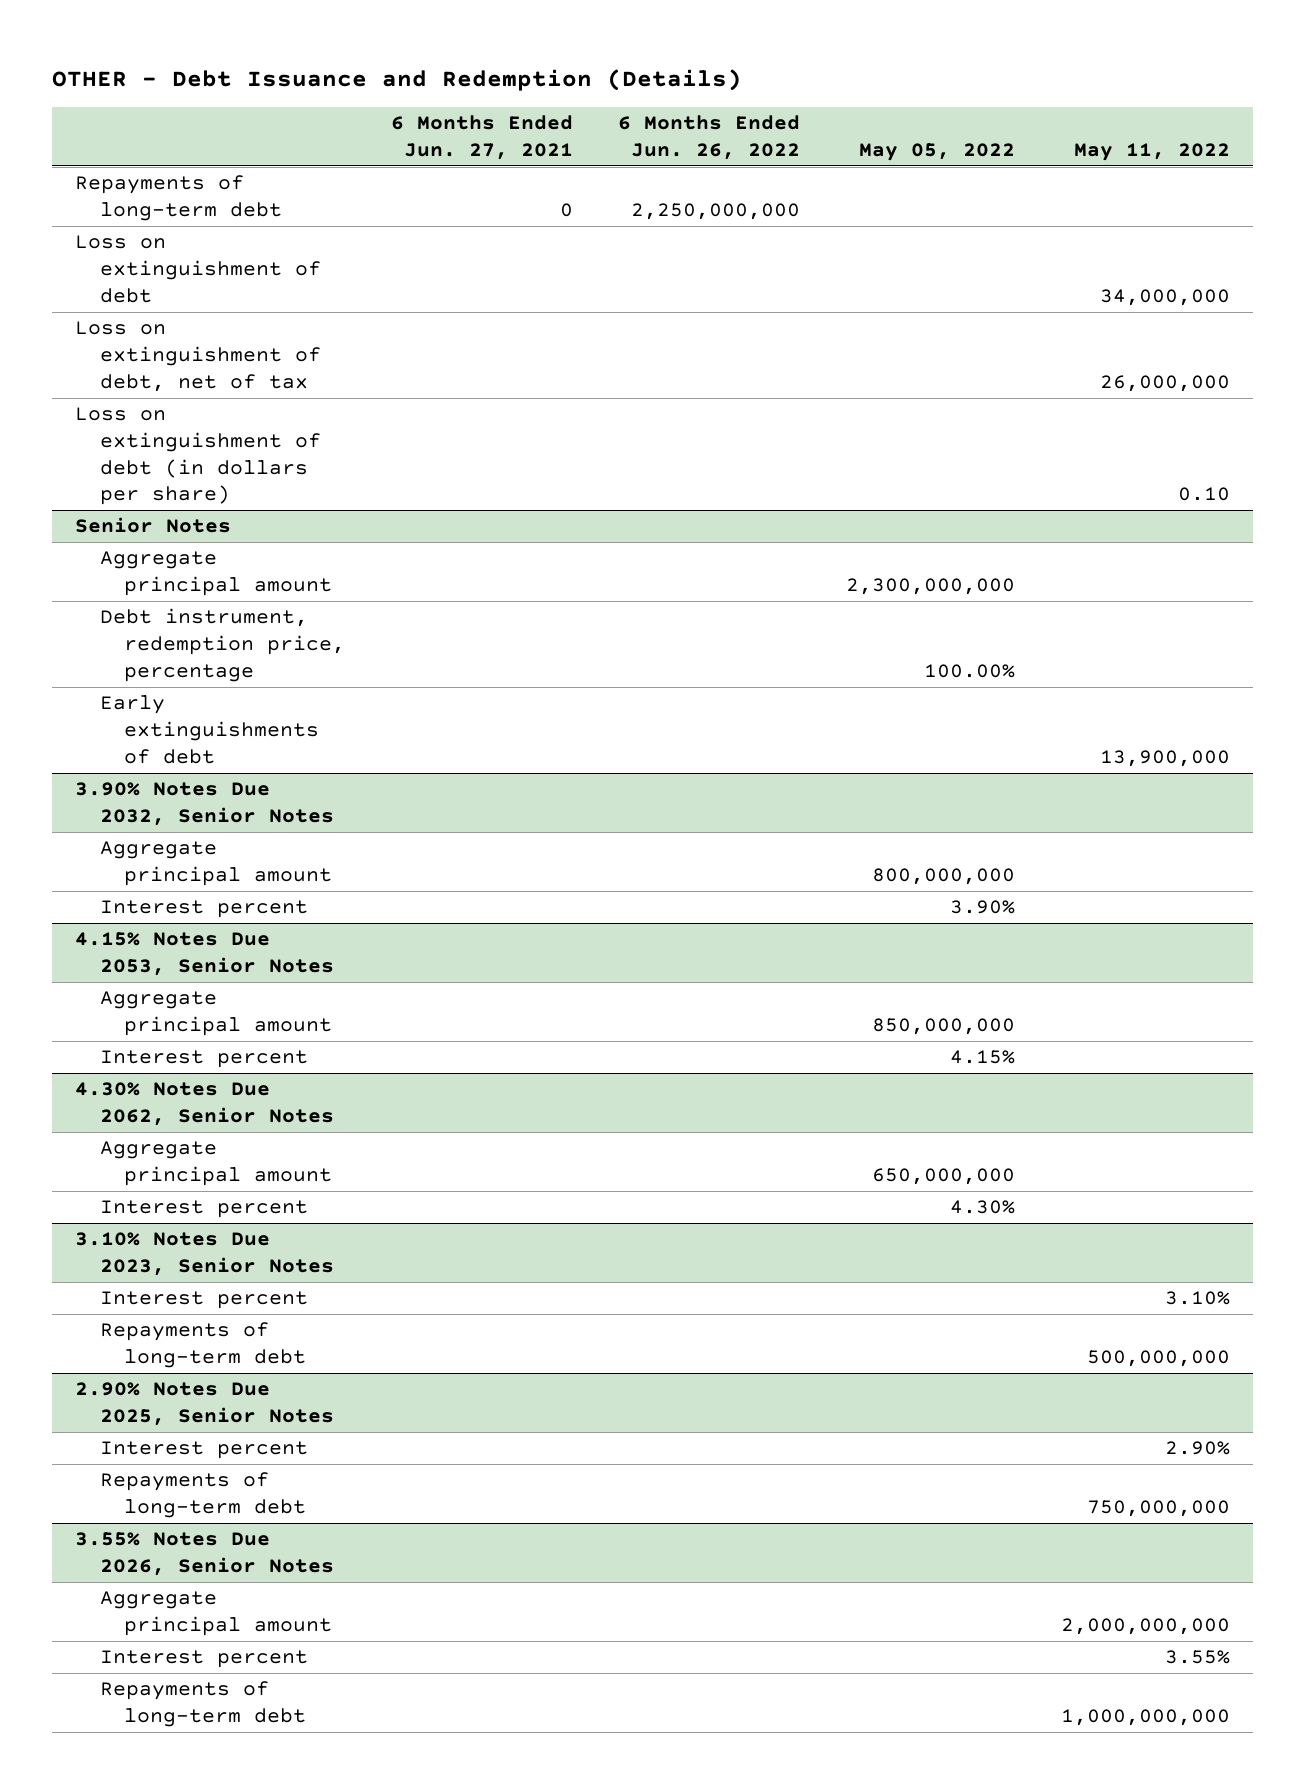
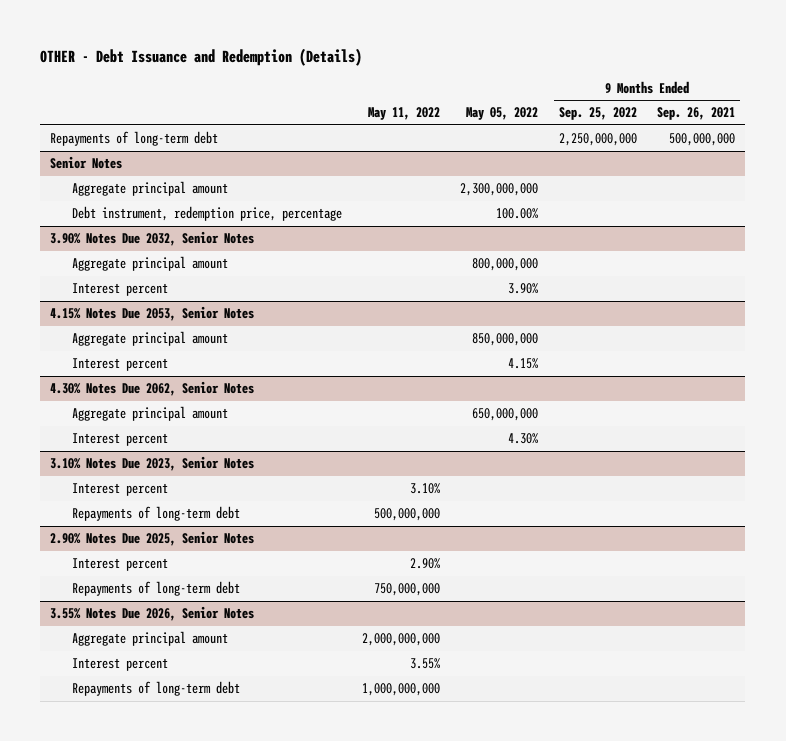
- | 6 Months Ended Jun. 27, 2021 | 6 Months Ended Jun. 26, 2022 | May 05, 2022 | May 11, 2022
+ | May 11, 2022 | May 05, 2022 | 9 Months Ended Sep. 25, 2022 | 9 Months Ended Sep. 26, 2021
- Loss on extinguishment of debt | | | | 34,000,000
- Loss on extinguishment of debt, net of tax | | | | 26,000,000
- Loss on extinguishment of debt (in dollars per share) | | | | 0.10
@ Senior Notes
- Early extinguishments of debt | | | | 13,900,000

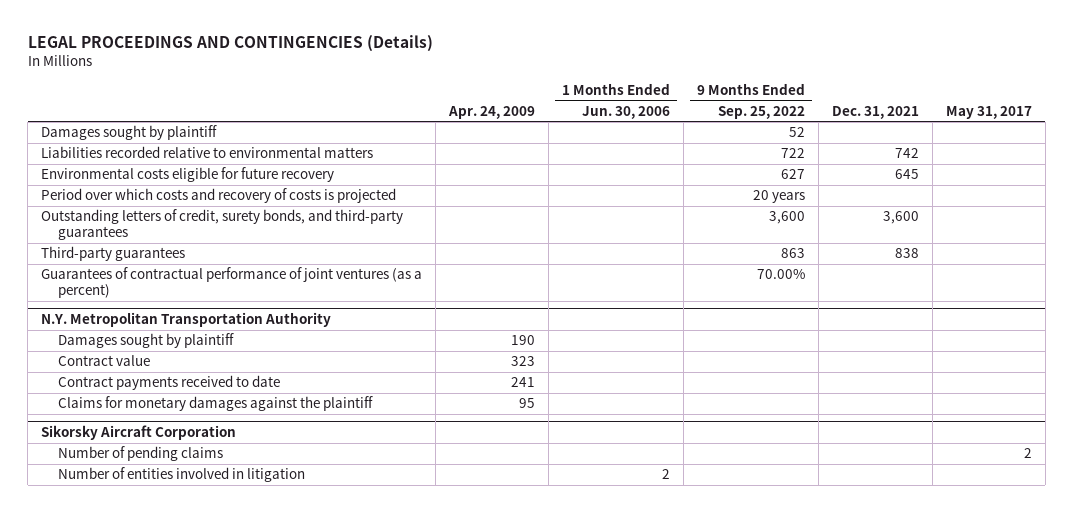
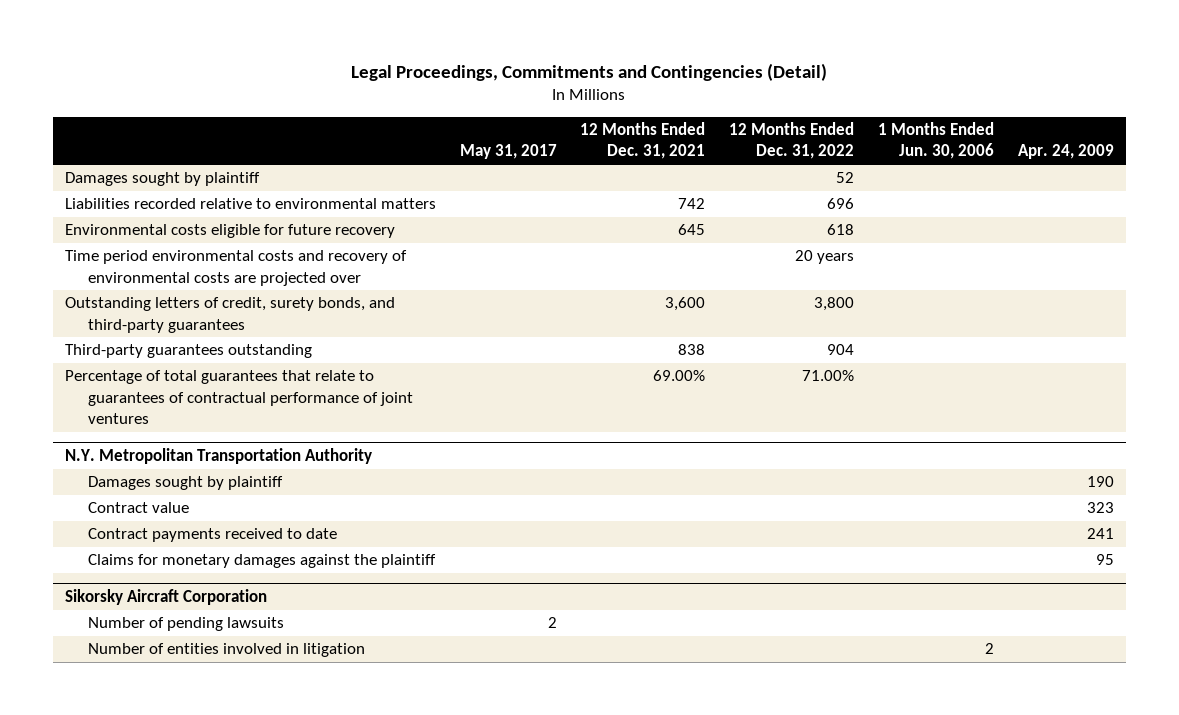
- LEGAL PROCEEDINGS AND CONTINGENCIES (Details)
+ Legal Proceedings, Commitments and Contingencies (Detail)
- | Apr. 24, 2009 | 1 Months Ended Jun. 30, 2006 | 9 Months Ended Sep. 25, 2022 | Dec. 31, 2021 | May 31, 2017
+ | May 31, 2017 | 12 Months Ended Dec. 31, 2021 | 12 Months Ended Dec. 31, 2022 | 1 Months Ended Jun. 30, 2006 | Apr. 24, 2009
- Period over which costs and recovery of costs is projected | | | 20 years | |
+ Time period environmental costs and recovery of environmental costs are projected over | | | 20 years | |
- Third-party guarantees | | | 863 | 838 |
- Guarantees of contractual performance of joint ventures (as a percent) | | | 70.00% | |
+ Third-party guarantees outstanding | | 838 | 904 | |
+ Percentage of total guarantees that relate to guarantees of contractual performance of joint ventures | | 69.00% | 71.00% | |
@ Sikorsky Aircraft Corporation
- Number of pending claims | | | | | 2
+ Number of pending lawsuits | 2 | | | |

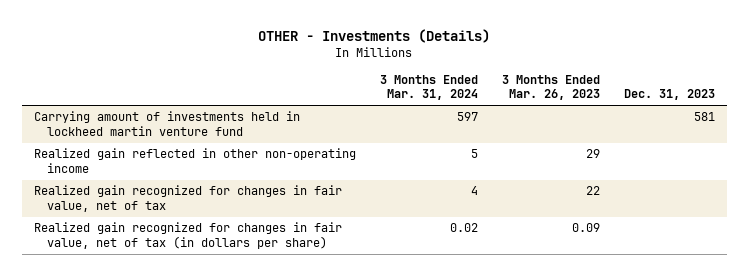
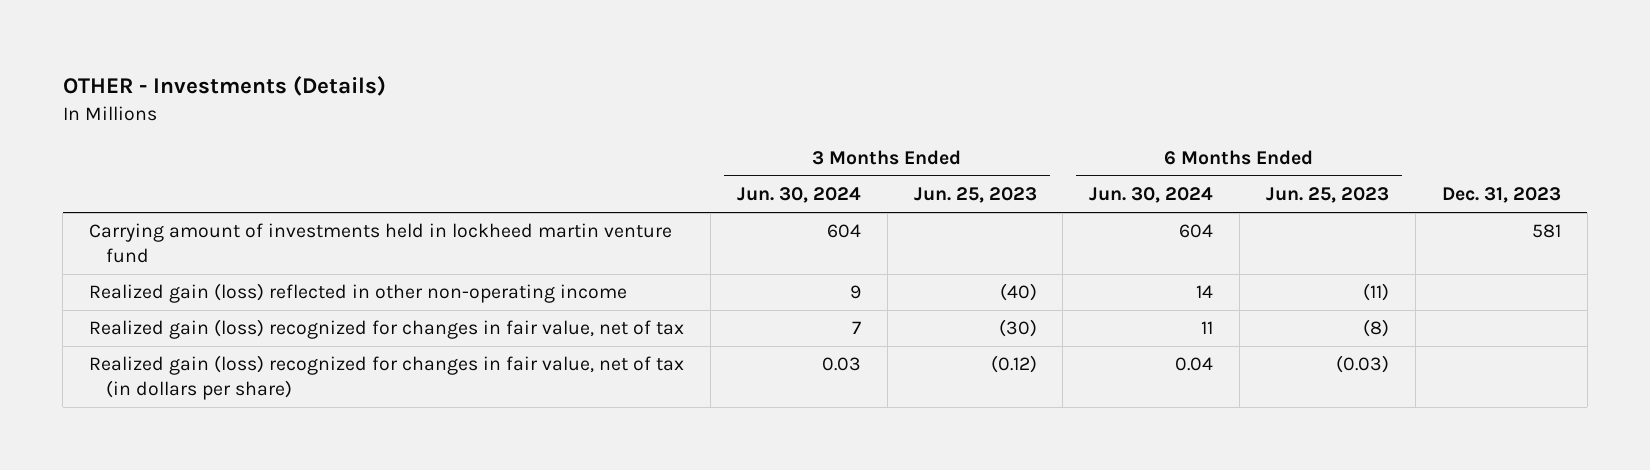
- | 3 Months Ended Mar. 31, 2024 | 3 Months Ended Mar. 26, 2023 | Dec. 31, 2023
+ | 3 Months Ended Jun. 30, 2024 | 3 Months Ended Jun. 25, 2023 | 6 Months Ended Jun. 30, 2024 | 6 Months Ended Jun. 25, 2023 | Dec. 31, 2023
- Realized gain reflected in other non-operating income | 5 | 29 |
- Realized gain recognized for changes in fair value, net of tax | 4 | 22 |
- Realized gain recognized for changes in fair value, net of tax (in dollars per share) | 0.02 | 0.09 |
+ Realized gain (loss) reflected in other non-operating income | 9 | (40) | 14 | (11) |
+ Realized gain (loss) recognized for changes in fair value, net of tax | 7 | (30) | 11 | (8) |
+ Realized gain (loss) recognized for changes in fair value, net of tax (in dollars per share) | 0.03 | (0.12) | 0.04 | (0.03) |

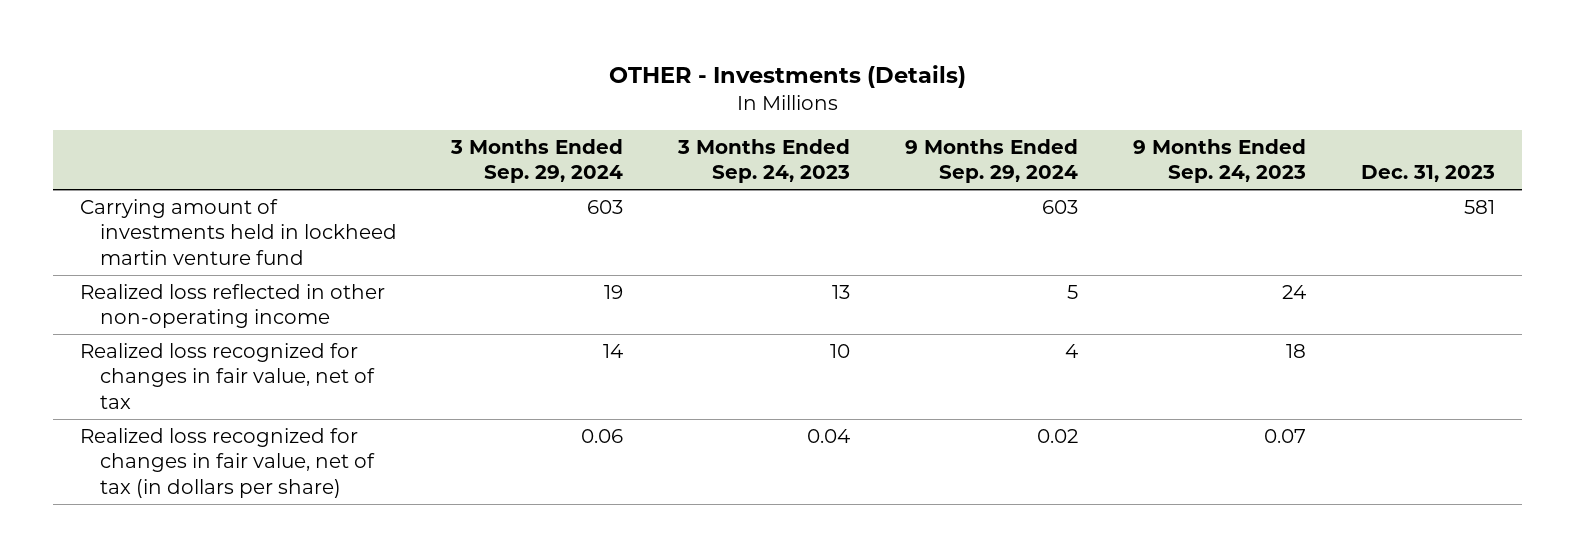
- | 3 Months Ended Jun. 30, 2024 | 3 Months Ended Jun. 25, 2023 | 6 Months Ended Jun. 30, 2024 | 6 Months Ended Jun. 25, 2023 | Dec. 31, 2023
+ | 3 Months Ended Sep. 29, 2024 | 3 Months Ended Sep. 24, 2023 | 9 Months Ended Sep. 29, 2024 | 9 Months Ended Sep. 24, 2023 | Dec. 31, 2023
- Realized gain (loss) reflected in other non-operating income | 9 | (40) | 14 | (11) |
- Realized gain (loss) recognized for changes in fair value, net of tax | 7 | (30) | 11 | (8) |
- Realized gain (loss) recognized for changes in fair value, net of tax (in dollars per share) | 0.03 | (0.12) | 0.04 | (0.03) |
+ Realized loss reflected in other non-operating income | 19 | 13 | 5 | 24 |
+ Realized loss recognized for changes in fair value, net of tax | 14 | 10 | 4 | 18 |
+ Realized loss recognized for changes in fair value, net of tax (in dollars per share) | 0.06 | 0.04 | 0.02 | 0.07 |

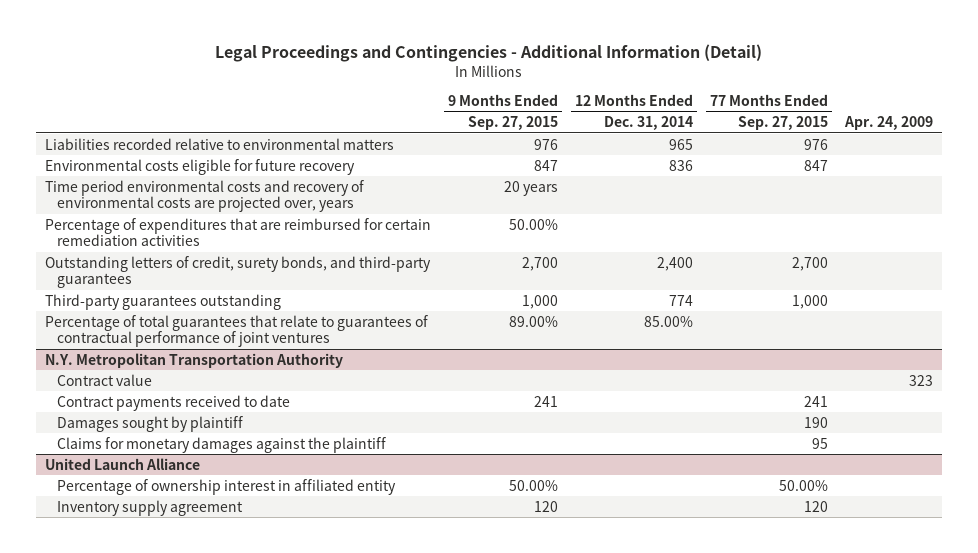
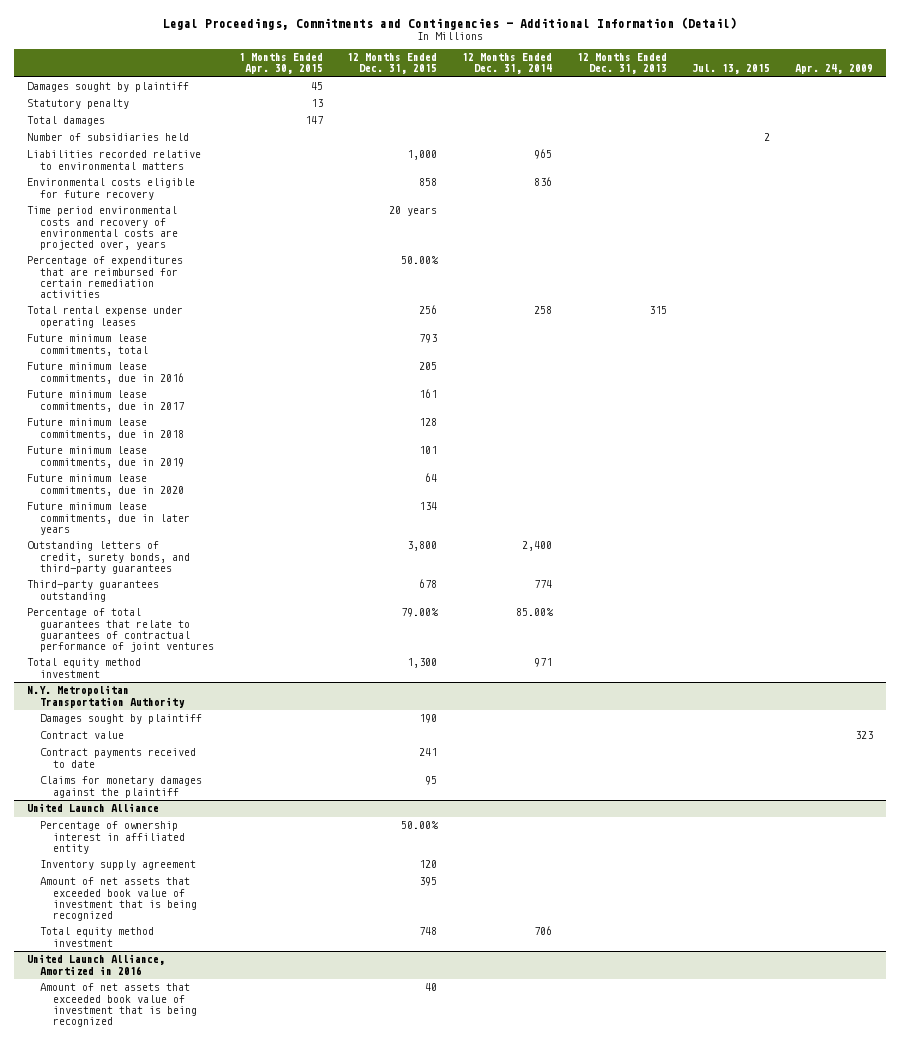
- Legal Proceedings and Contingencies - Additional Information (Detail)
+ Legal Proceedings, Commitments and Contingencies - Additional Information (Detail)
- | 9 Months Ended Sep. 27, 2015 | 12 Months Ended Dec. 31, 2014 | 77 Months Ended Sep. 27, 2015 | Apr. 24, 2009
+ | 1 Months Ended Apr. 30, 2015 | 12 Months Ended Dec. 31, 2015 | 12 Months Ended Dec. 31, 2014 | 12 Months Ended Dec. 31, 2013 | Jul. 13, 2015 | Apr. 24, 2009
+ Damages sought by plaintiff | 45 | | | | |
+ Statutory penalty | 13 | | | | |
+ Total damages | 147 | | | | |
+ Number of subsidiaries held | | | | | 2 |
+ Total rental expense under operating leases | | 256 | 258 | 315 | |
+ Future minimum lease commitments, total | | 793 | | | |
+ Future minimum lease commitments, due in 2016 | | 205 | | | |
+ Future minimum lease commitments, due in 2017 | | 161 | | | |
+ Future minimum lease commitments, due in 2018 | | 128 | | | |
+ Future minimum lease commitments, due in 2019 | | 101 | | | |
+ Future minimum lease commitments, due in 2020 | | 64 | | | |
+ Future minimum lease commitments, due in later years | | 134 | | | |
+ Total equity method investment | | 1,300 | 971 | | |
@ N.Y. Metropolitan Transportation Authority
moved up: Damages sought by plaintiff | | 190 | | | |
@ United Launch Alliance
+ Amount of net assets that exceeded book value of investment that is being recognized | | 395 | | | |
+ Total equity method investment | | 748 | 706 | | |
+ United Launch Alliance, Amortized in 2016
+ Amount of net assets that exceeded book value of investment that is being recognized | | 40 | | | |

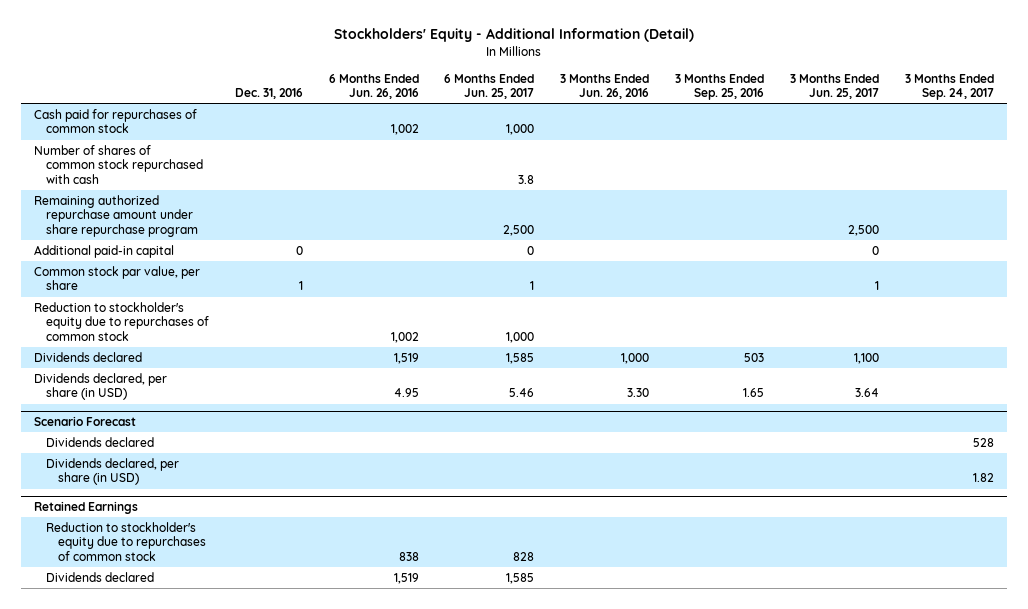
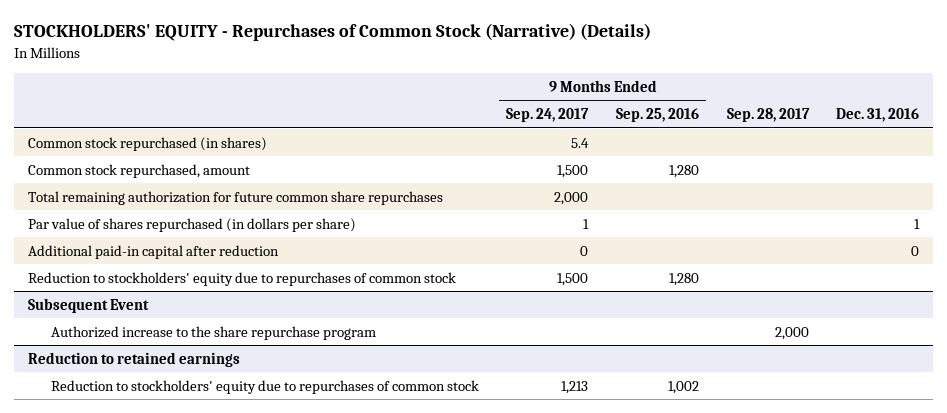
- Stockholders' Equity - Additional Information (Detail)
+ STOCKHOLDERS' EQUITY - Repurchases of Common Stock (Narrative) (Details)
- | Dec. 31, 2016 | 6 Months Ended Jun. 26, 2016 | 6 Months Ended Jun. 25, 2017 | 3 Months Ended Jun. 26, 2016 | 3 Months Ended Sep. 25, 2016 | 3 Months Ended Jun. 25, 2017 | 3 Months Ended Sep. 24, 2017
+ | 9 Months Ended Sep. 24, 2017 | 9 Months Ended Sep. 25, 2016 | Sep. 28, 2017 | Dec. 31, 2016
- Cash paid for repurchases of common stock | | 1,002 | 1,000 | | | |
- Number of shares of common stock repurchased with cash | | | 3.8 | | | |
- Remaining authorized repurchase amount under share repurchase program | | | 2,500 | | | 2,500 |
- Additional paid-in capital | 0 | | 0 | | | 0 |
- Common stock par value, per share | 1 | | 1 | | | 1 |
- Reduction to stockholder's equity due to repurchases of common stock | | 1,002 | 1,000 | | | |
- Dividends declared | | 1,519 | 1,585 | 1,000 | 503 | 1,100 |
- Dividends declared, per share (in USD) | | 4.95 | 5.46 | 3.30 | 1.65 | 3.64 |
- Scenario Forecast
- Dividends declared | | | | | | | 528
- Dividends declared, per share (in USD) | | | | | | | 1.82
- Retained Earnings
- Reduction to stockholder's equity due to repurchases of common stock | | 838 | 828 | | | |
- Dividends declared | | 1,519 | 1,585 | | | |
+ Common stock repurchased (in shares) | 5.4 | | |
+ Common stock repurchased, amount | 1,500 | 1,280 | |
+ Total remaining authorization for future common share repurchases | 2,000 | | |
+ Par value of shares repurchased (in dollars per share) | 1 | | | 1
+ Additional paid-in capital after reduction | 0 | | | 0
+ Reduction to stockholders' equity due to repurchases of common stock | 1,500 | 1,280 | |
+ Subsequent Event
+ Authorized increase to the share repurchase program | | | 2,000 |
+ Reduction to retained earnings
+ Reduction to stockholders' equity due to repurchases of common stock | 1,213 | 1,002 | |

